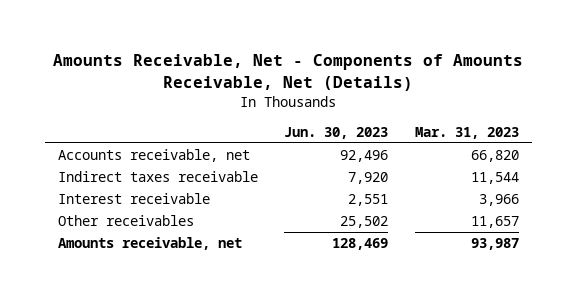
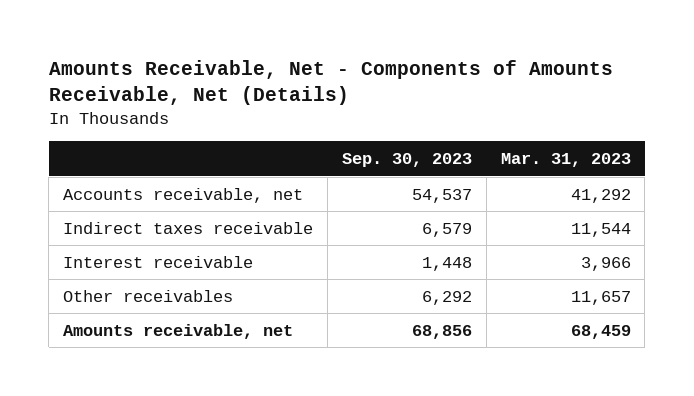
- | Jun. 30, 2023 | Mar. 31, 2023
+ | Sep. 30, 2023 | Mar. 31, 2023
- Accounts receivable, net | 92,496 | 66,820
+ Accounts receivable, net | 54,537 | 41,292
- Amounts receivable, net | 128,469 | 93,987
+ Amounts receivable, net | 68,856 | 68,459

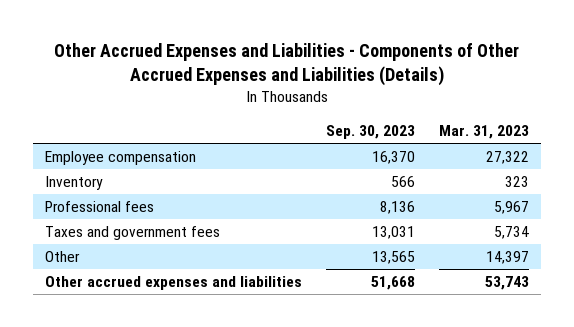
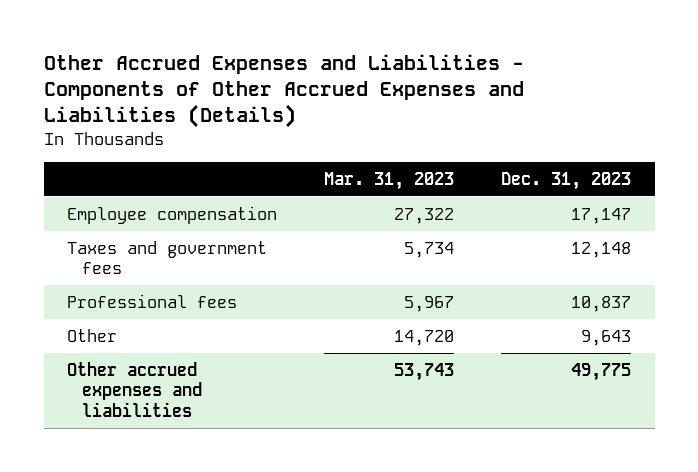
- | Sep. 30, 2023 | Mar. 31, 2023
+ | Mar. 31, 2023 | Dec. 31, 2023
- Inventory | 566 | 323
- Other | 13,565 | 14,397
moved down: Professional fees | 5,967 | 10,837
+ Other | 14,720 | 9,643

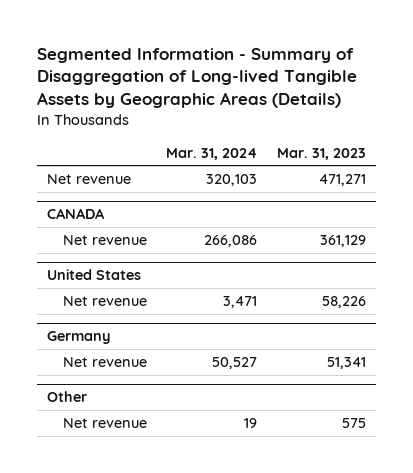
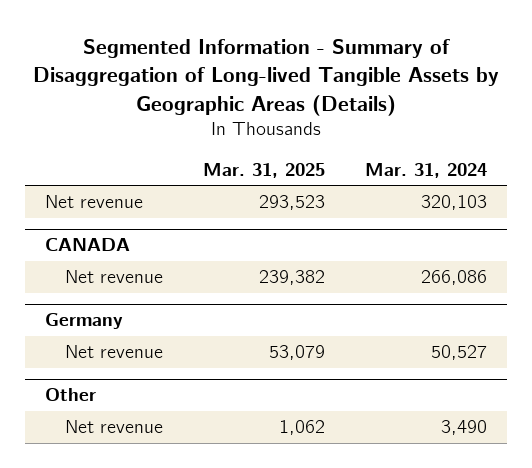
- | Mar. 31, 2024 | Mar. 31, 2023
+ | Mar. 31, 2025 | Mar. 31, 2024
- United States
- Net revenue | 3,471 | 58,226
@ Other
- Net revenue | 19 | 575
+ Net revenue | 1,062 | 3,490

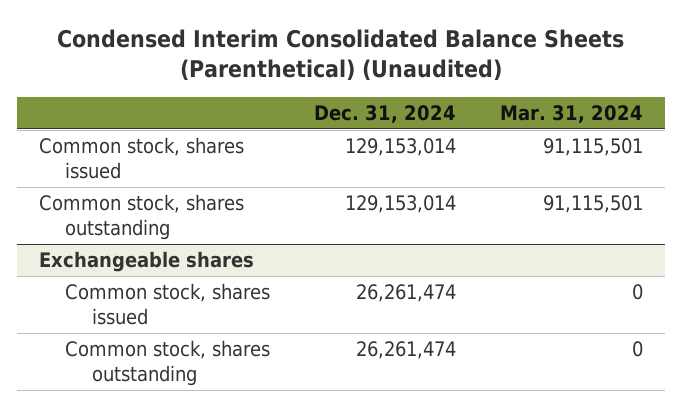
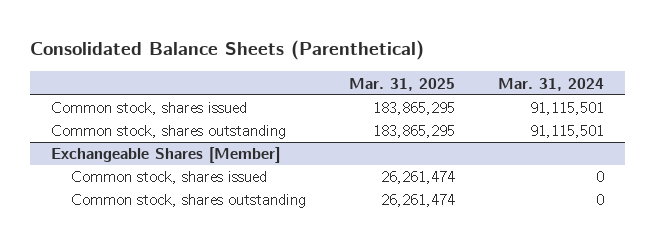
- Condensed Interim Consolidated Balance Sheets (Parenthetical) (Unaudited)
+ Consolidated Balance Sheets (Parenthetical)
- | Dec. 31, 2024 | Mar. 31, 2024
+ | Mar. 31, 2025 | Mar. 31, 2024
- Exchangeable shares
+ Exchangeable Shares [Member]

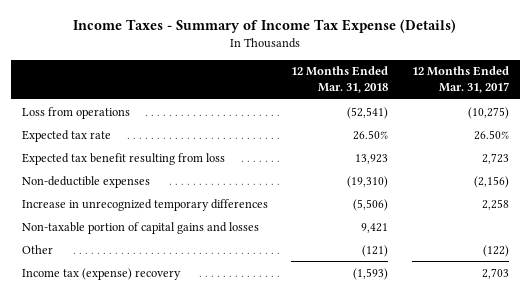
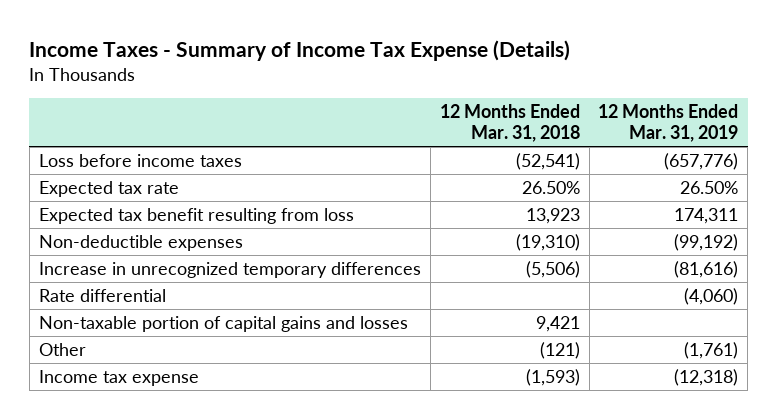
- | 12 Months Ended Mar. 31, 2018 | 12 Months Ended Mar. 31, 2017
+ | 12 Months Ended Mar. 31, 2018 | 12 Months Ended Mar. 31, 2019
- Loss from operations | (52,541) | (10,275)
+ Loss before income taxes | (52,541) | (657,776)
+ Rate differential | | (4,060)
- Income tax (expense) recovery | (1,593) | 2,703
+ Income tax expense | (1,593) | (12,318)

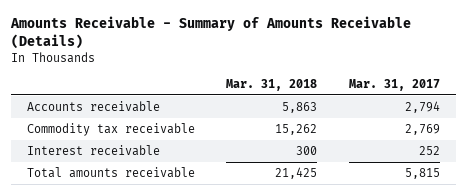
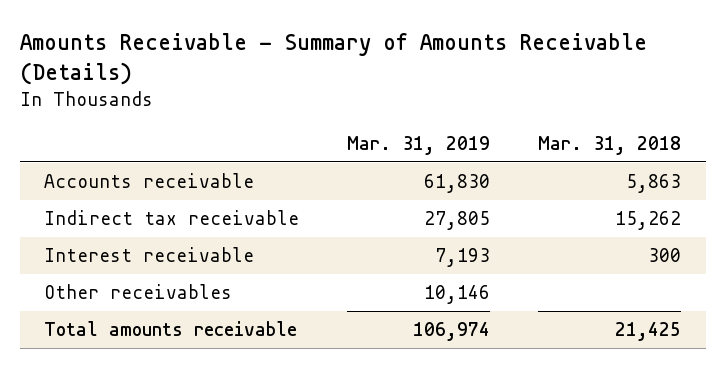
- | Mar. 31, 2018 | Mar. 31, 2017
+ | Mar. 31, 2019 | Mar. 31, 2018
- Commodity tax receivable | 15,262 | 2,769
+ Indirect tax receivable | 27,805 | 15,262
+ Other receivables | 10,146 |

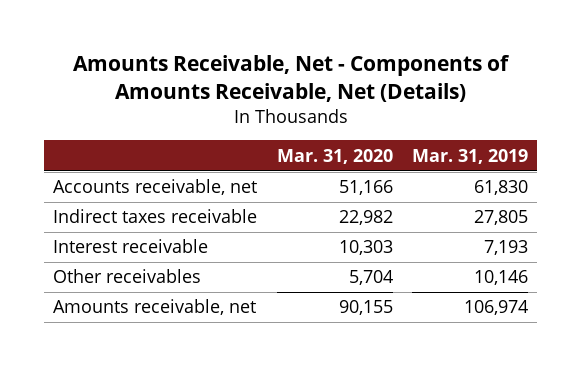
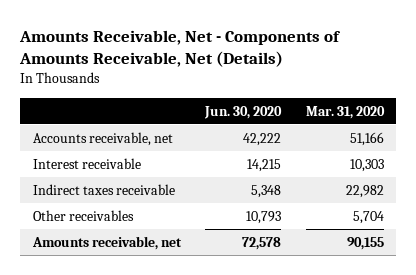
- | Mar. 31, 2020 | Mar. 31, 2019
+ | Jun. 30, 2020 | Mar. 31, 2020
moved down: Indirect taxes receivable | 5,348 | 22,982

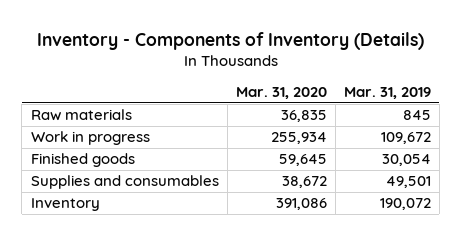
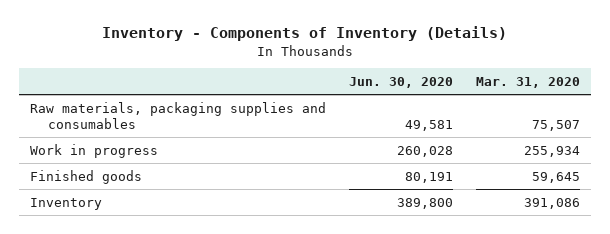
- | Mar. 31, 2020 | Mar. 31, 2019
+ | Jun. 30, 2020 | Mar. 31, 2020
- Raw materials | 36,835 | 845
+ Raw materials, packaging supplies and consumables | 49,581 | 75,507
- Supplies and consumables | 38,672 | 49,501

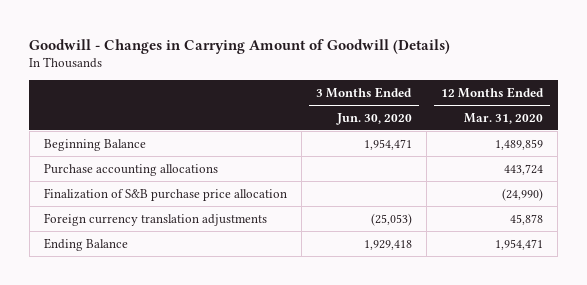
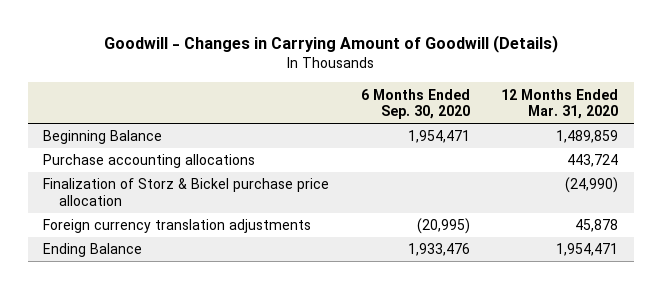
- | 3 Months Ended Jun. 30, 2020 | 12 Months Ended Mar. 31, 2020
+ | 6 Months Ended Sep. 30, 2020 | 12 Months Ended Mar. 31, 2020
- Finalization of S&B purchase price allocation | | (24,990)
+ Finalization of Storz & Bickel purchase price allocation | | (24,990)

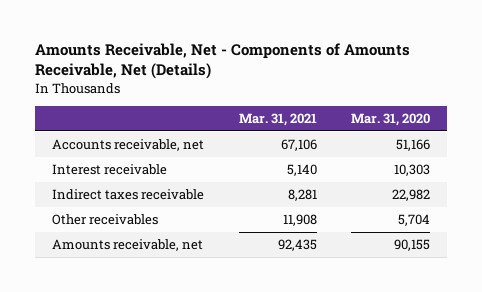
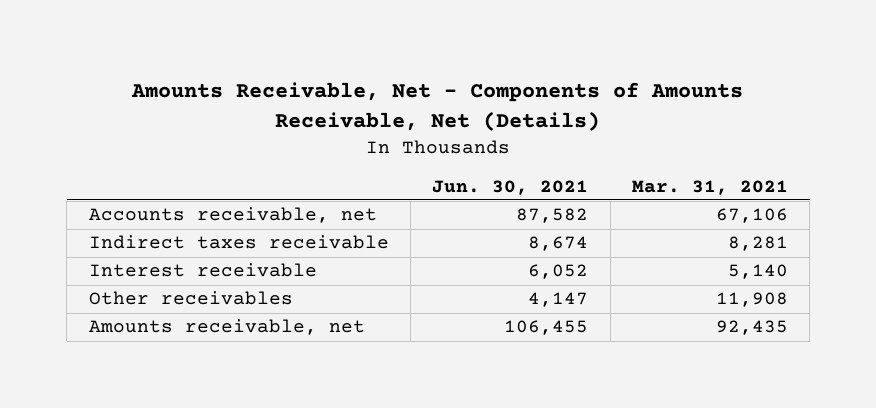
- | Mar. 31, 2021 | Mar. 31, 2020
+ | Jun. 30, 2021 | Mar. 31, 2021
moved down: Interest receivable | 6,052 | 5,140

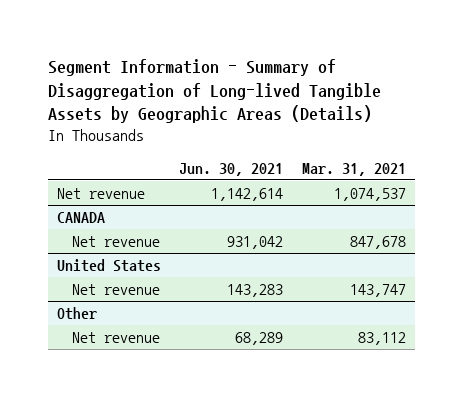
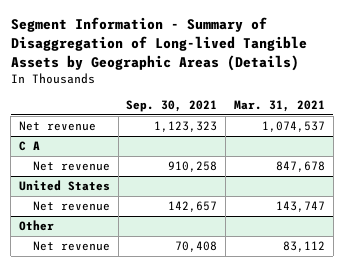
- | Jun. 30, 2021 | Mar. 31, 2021
+ | Sep. 30, 2021 | Mar. 31, 2021
- CANADA
+ C A

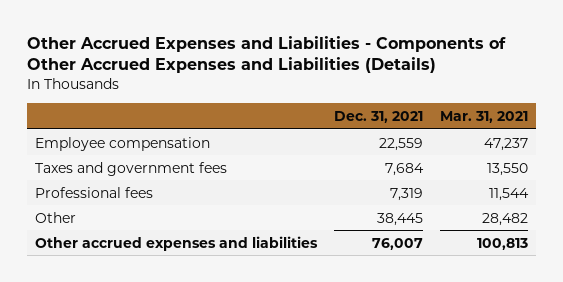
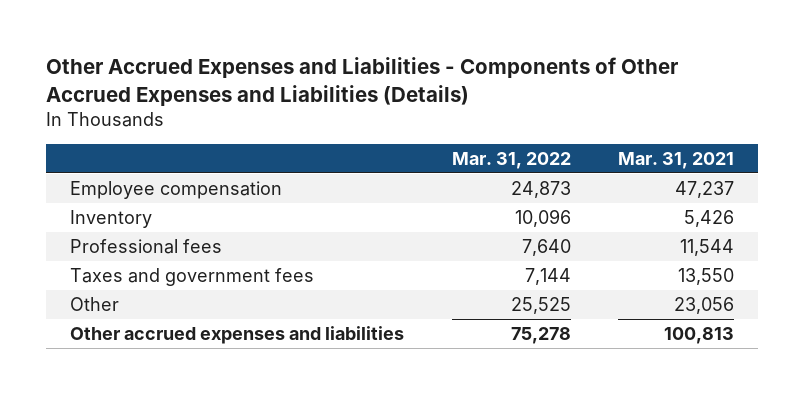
- | Dec. 31, 2021 | Mar. 31, 2021
+ | Mar. 31, 2022 | Mar. 31, 2021
+ Inventory | 10,096 | 5,426
- Other | 38,445 | 28,482
moved down: Taxes and government fees | 7,144 | 13,550
+ Other | 25,525 | 23,056

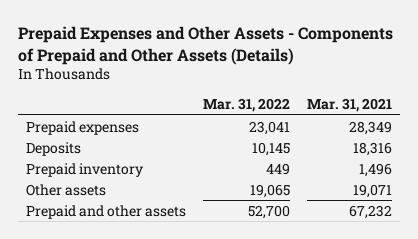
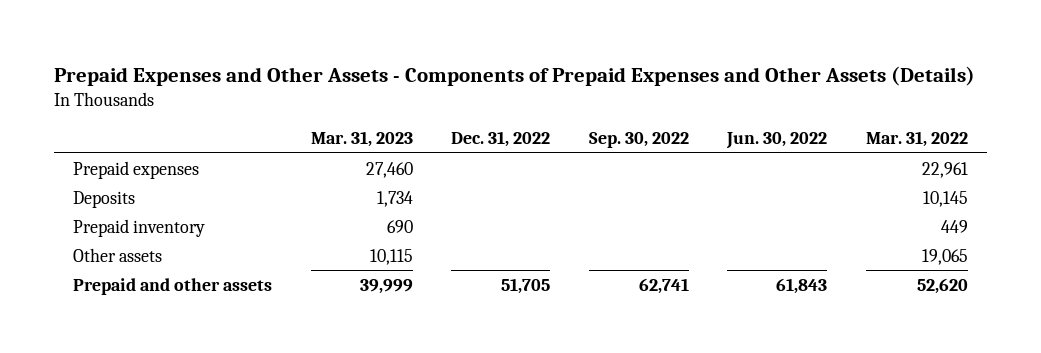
- Prepaid Expenses and Other Assets - Components of Prepaid and Other Assets (Details)
+ Prepaid Expenses and Other Assets - Components of Prepaid Expenses and Other Assets (Details)
- | Mar. 31, 2022 | Mar. 31, 2021
+ | Mar. 31, 2023 | Dec. 31, 2022 | Sep. 30, 2022 | Jun. 30, 2022 | Mar. 31, 2022
- Prepaid expenses | 23,041 | 28,349
+ Prepaid expenses | 27,460 | | | | 22,961
- Prepaid and other assets | 52,700 | 67,232
+ Prepaid and other assets | 39,999 | 51,705 | 62,741 | 61,843 | 52,620

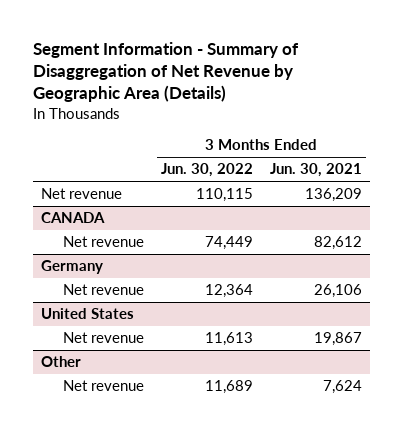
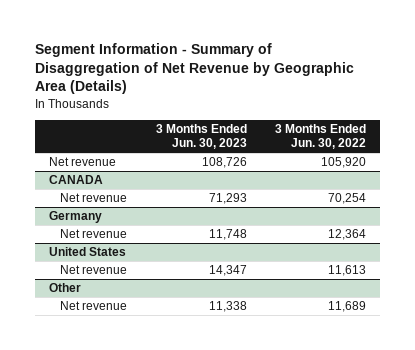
- | 3 Months Ended Jun. 30, 2022 | 3 Months Ended Jun. 30, 2021
+ | 3 Months Ended Jun. 30, 2023 | 3 Months Ended Jun. 30, 2022
- Net revenue | 110,115 | 136,209
+ Net revenue | 108,726 | 105,920
@ CANADA
- Net revenue | 74,449 | 82,612
+ Net revenue | 71,293 | 70,254

